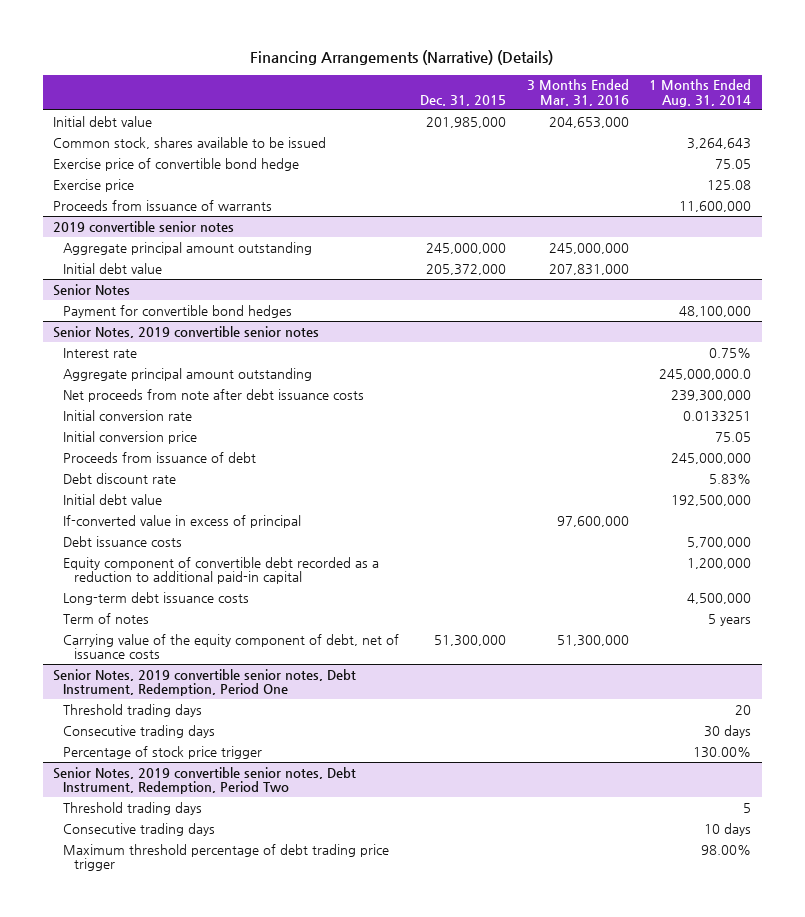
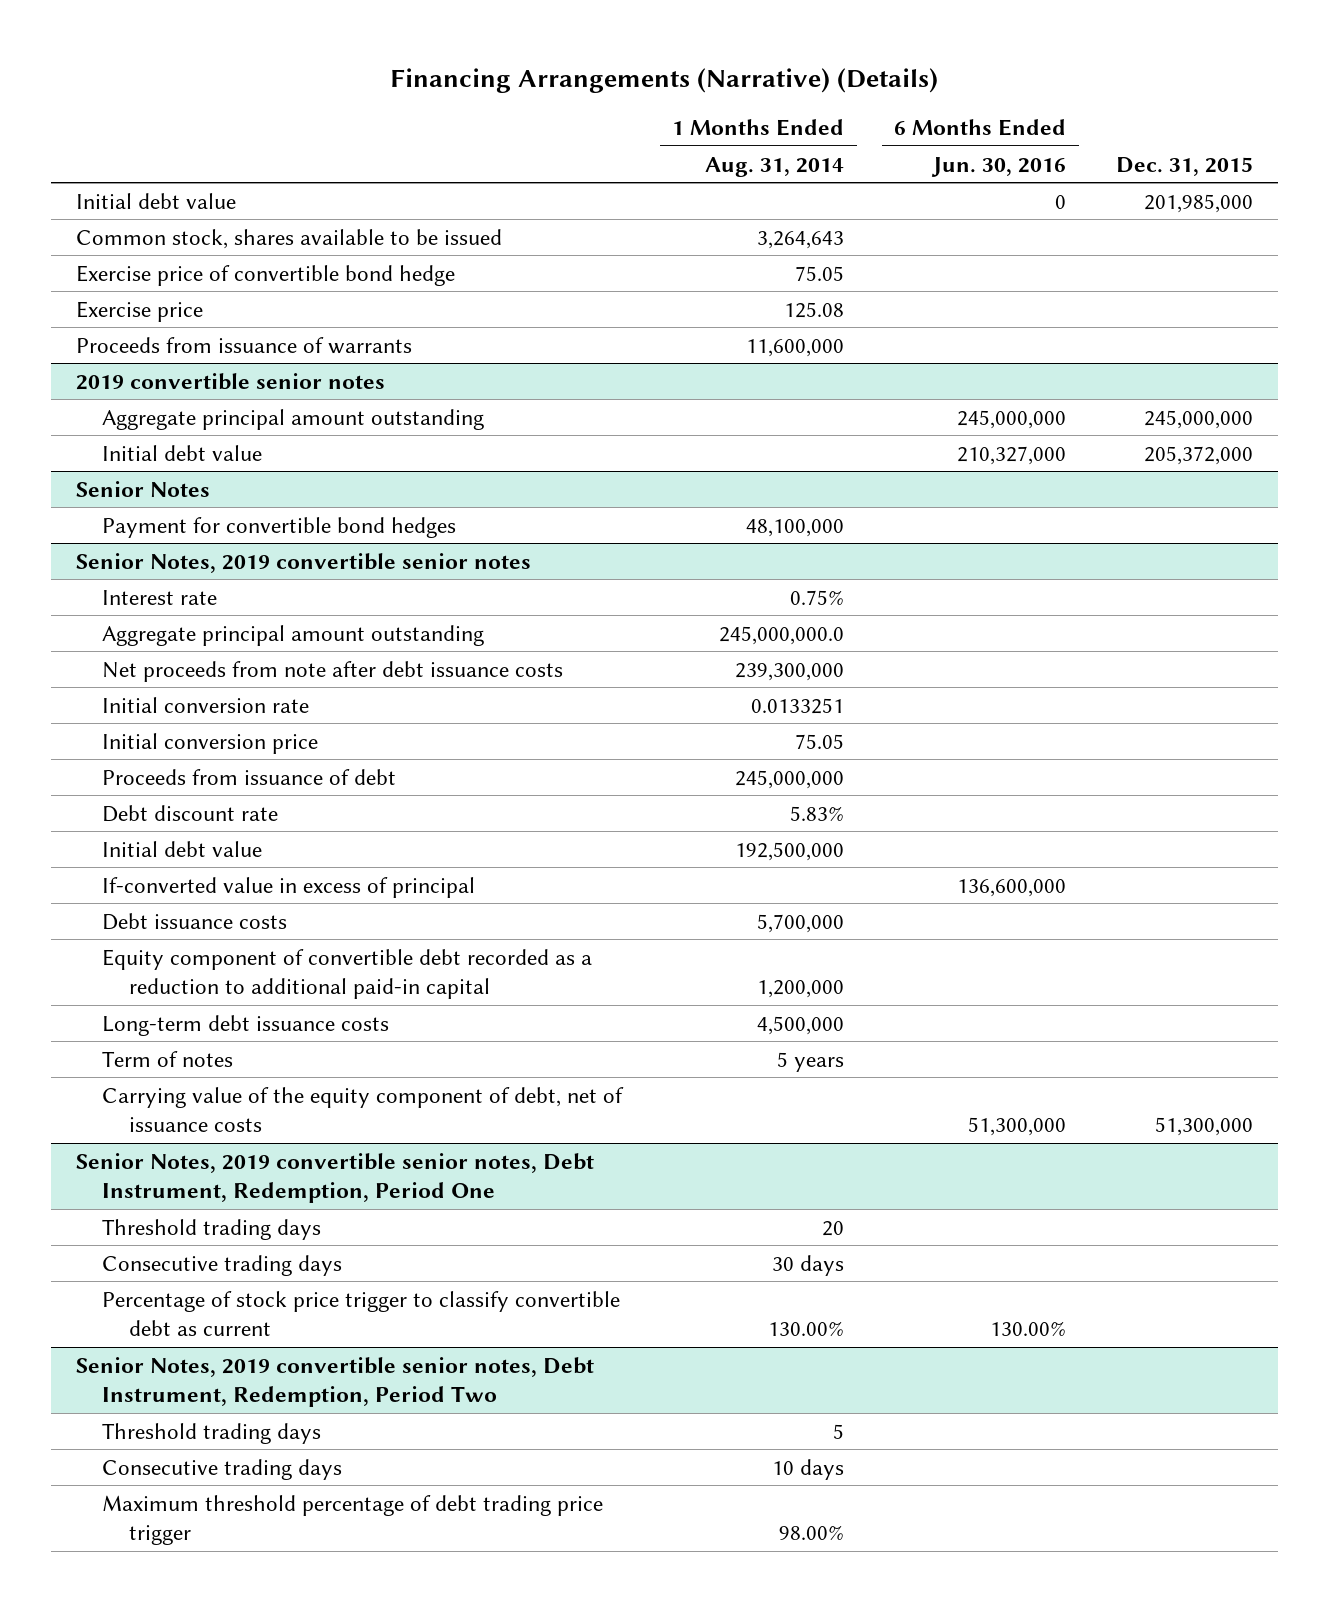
- | Dec. 31, 2015 | 3 Months Ended Mar. 31, 2016 | 1 Months Ended Aug. 31, 2014
+ | 1 Months Ended Aug. 31, 2014 | 6 Months Ended Jun. 30, 2016 | Dec. 31, 2015
@ Senior Notes, 2019 convertible senior notes, Debt Instrument, Redemption, Period One
- Percentage of stock price trigger | | | 130.00%
+ Percentage of stock price trigger to classify convertible debt as current | 130.00% | 130.00% |

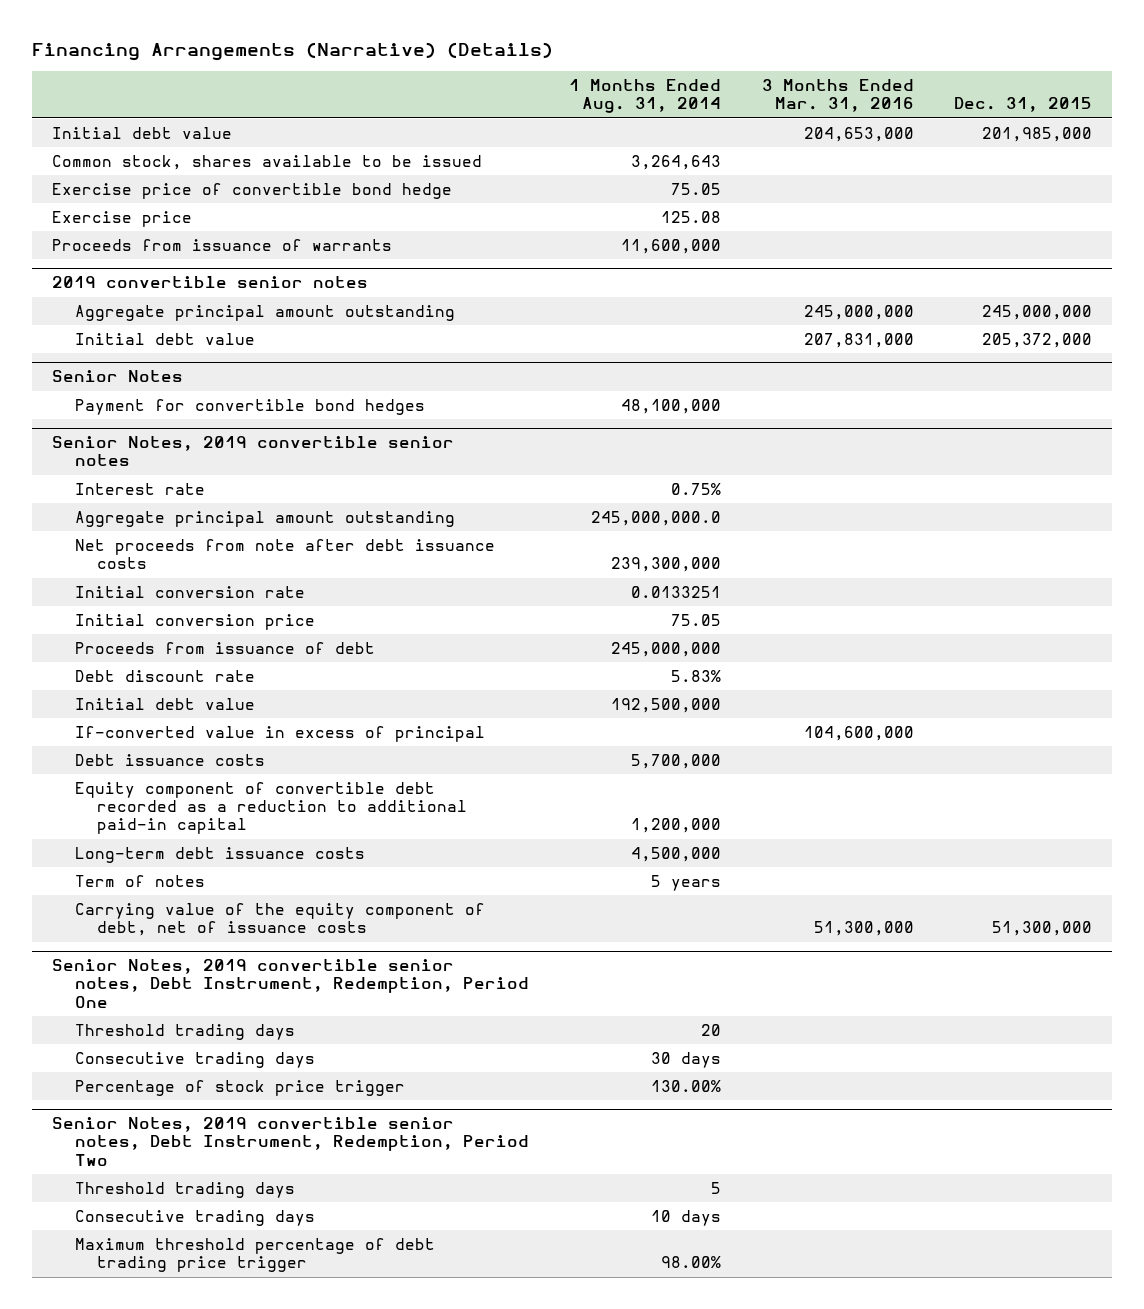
- | 1 Months Ended Aug. 31, 2014 | 6 Months Ended Jun. 30, 2016 | Dec. 31, 2015
+ | 1 Months Ended Aug. 31, 2014 | 3 Months Ended Mar. 31, 2016 | Dec. 31, 2015
@ Senior Notes, 2019 convertible senior notes, Debt Instrument, Redemption, Period One
- Percentage of stock price trigger to classify convertible debt as current | 130.00% | 130.00% |
+ Percentage of stock price trigger | 130.00% | |

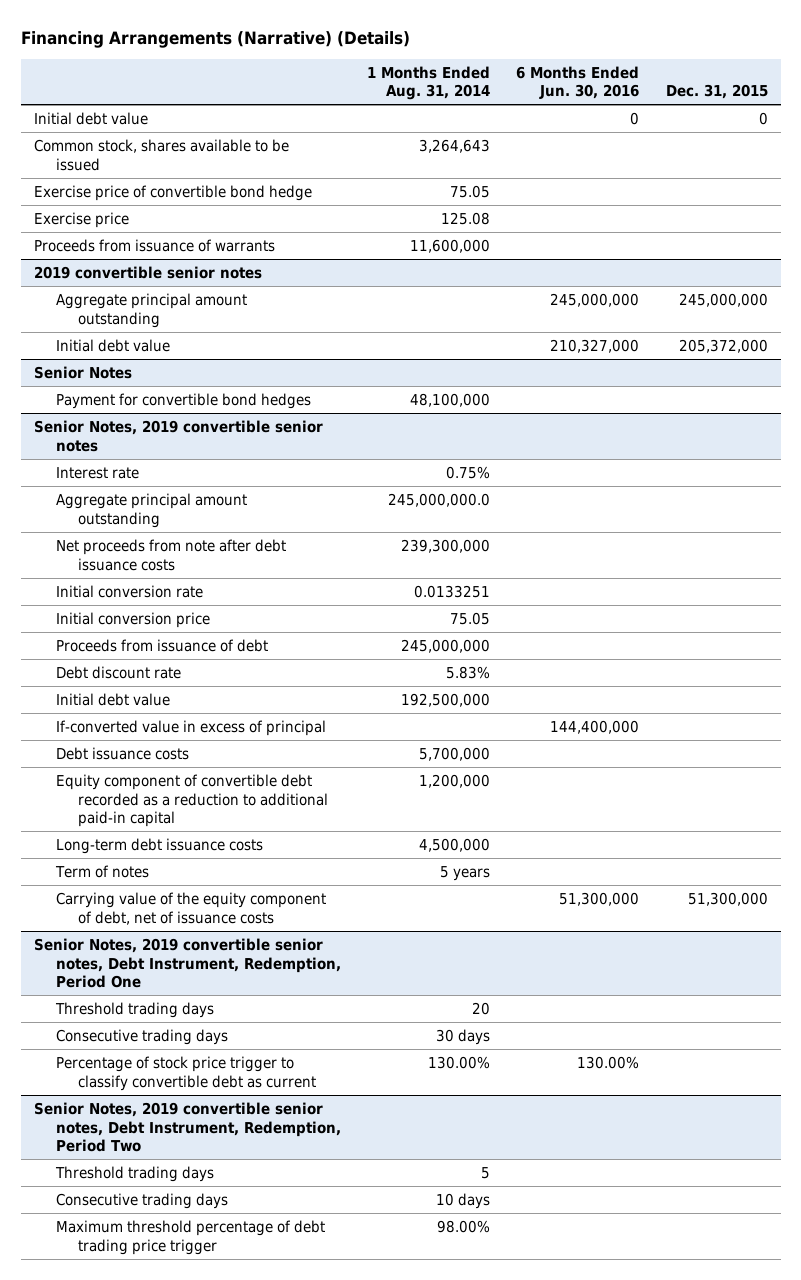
- | 1 Months Ended Aug. 31, 2014 | 3 Months Ended Mar. 31, 2016 | Dec. 31, 2015
+ | 1 Months Ended Aug. 31, 2014 | 6 Months Ended Jun. 30, 2016 | Dec. 31, 2015
- Initial debt value | | 204,653,000 | 201,985,000
+ Initial debt value | | 0 | 0
@ Senior Notes, 2019 convertible senior notes, Debt Instrument, Redemption, Period One
- Percentage of stock price trigger | 130.00% | |
+ Percentage of stock price trigger to classify convertible debt as current | 130.00% | 130.00% |

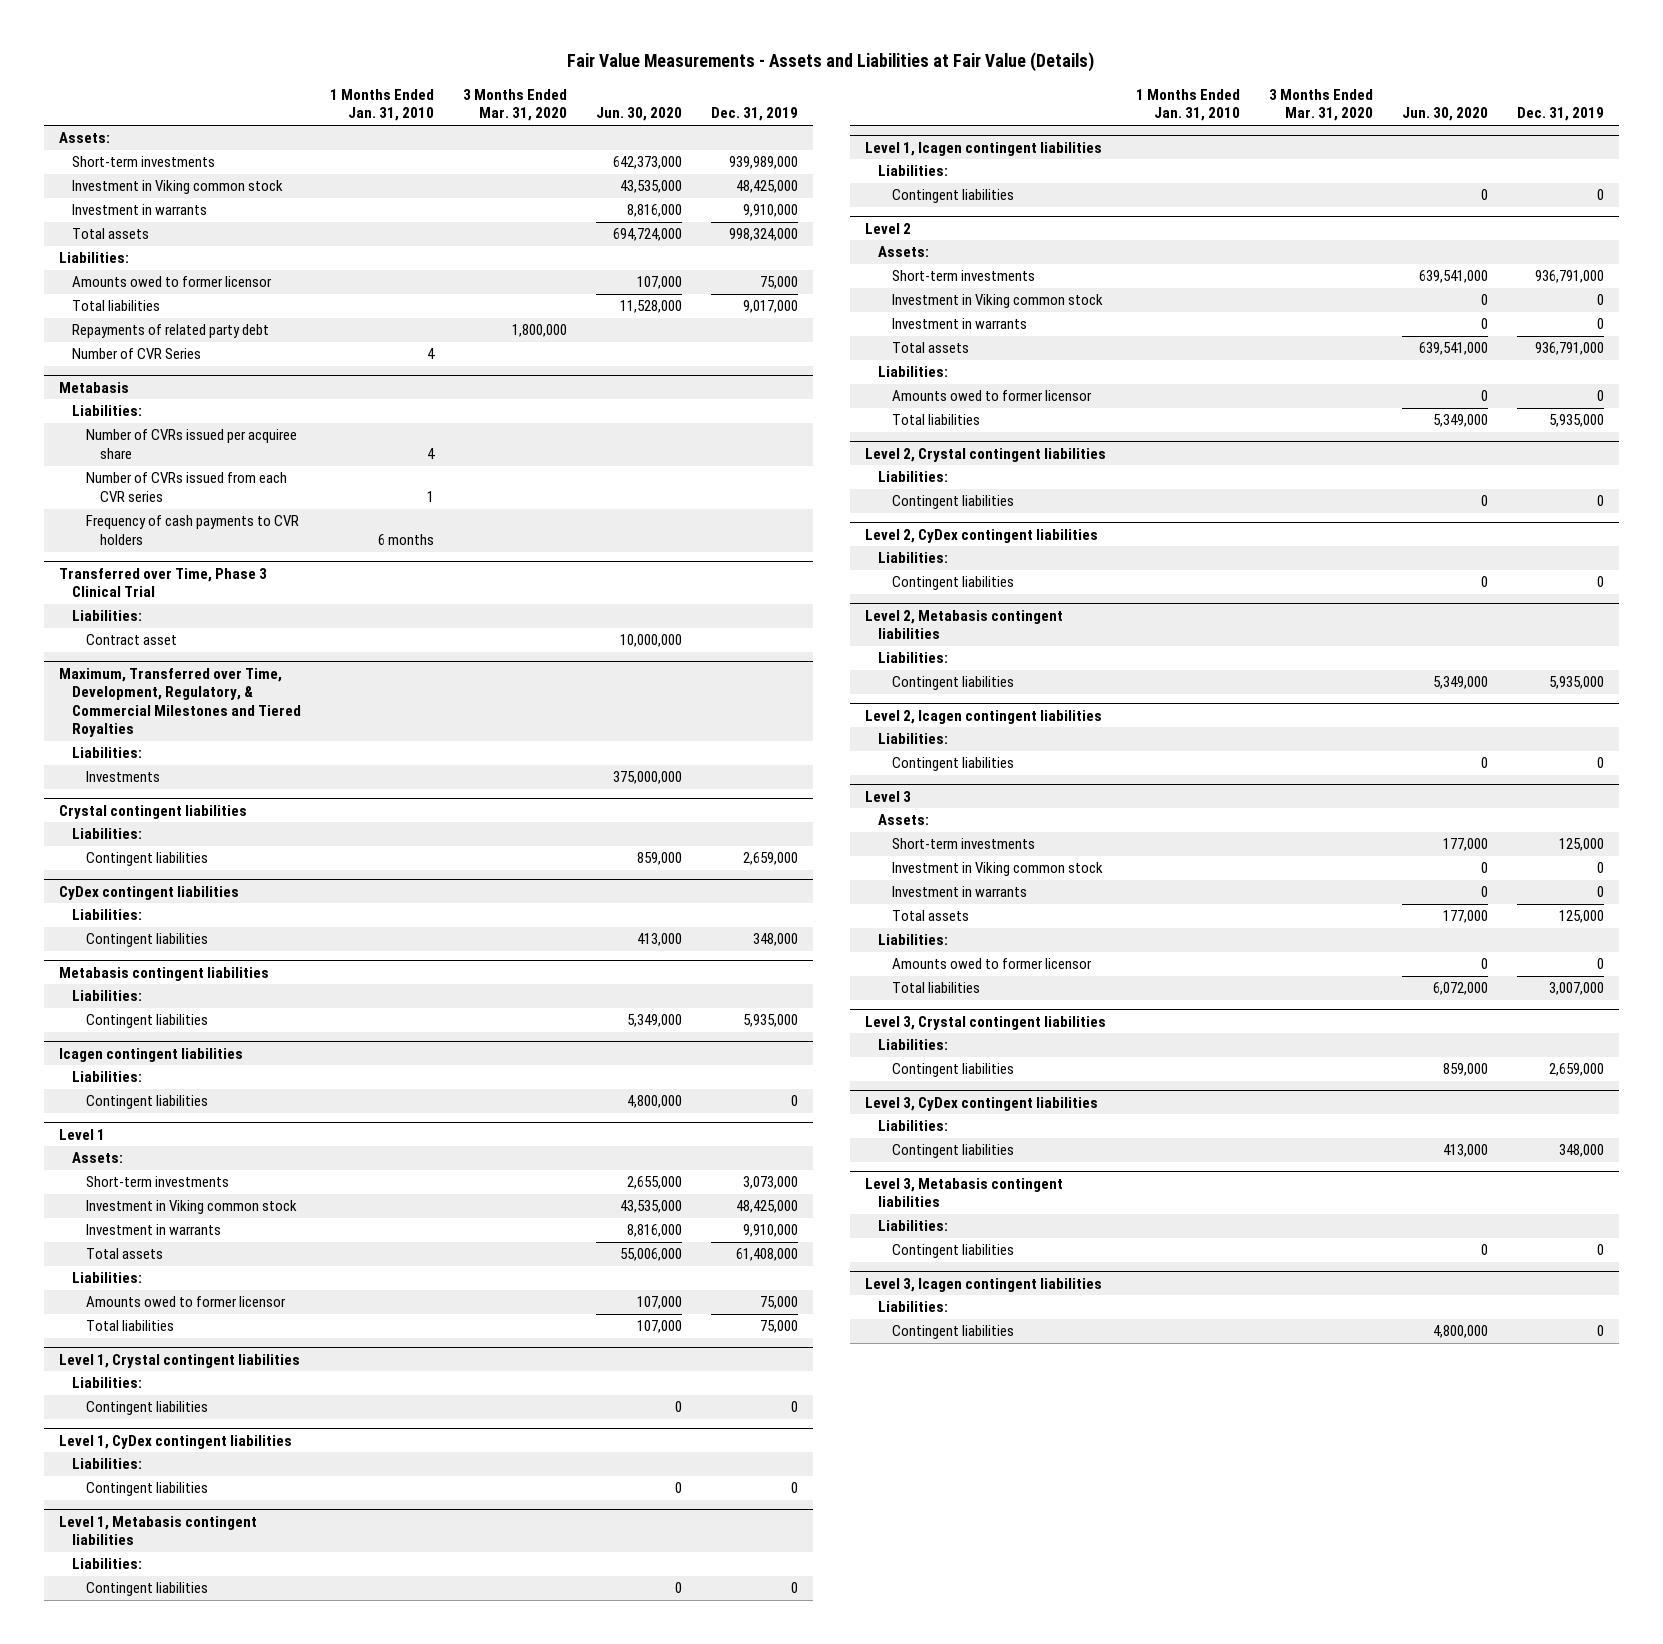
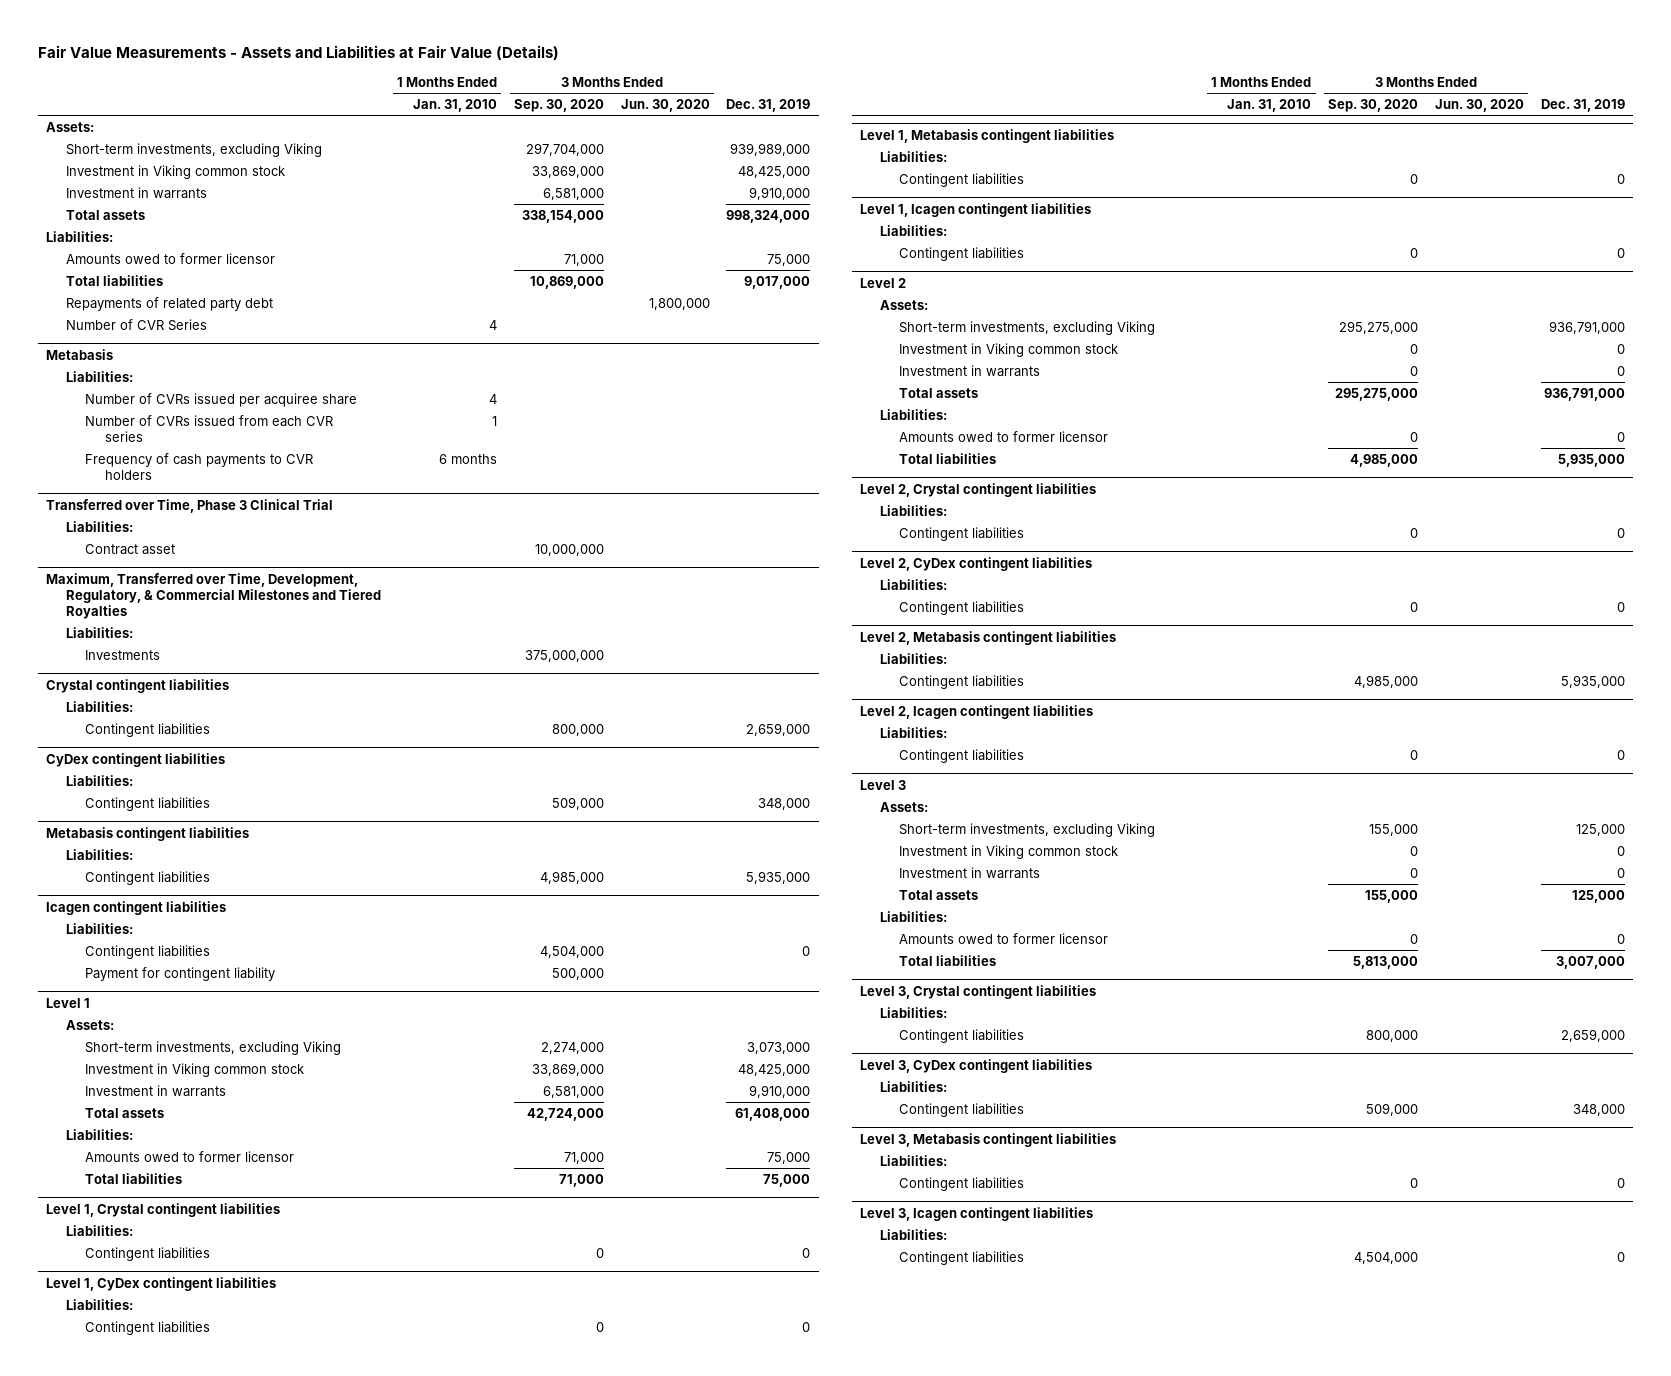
- | 1 Months Ended Jan. 31, 2010 | 3 Months Ended Mar. 31, 2020 | Jun. 30, 2020 | Dec. 31, 2019
+ | 1 Months Ended Jan. 31, 2010 | 3 Months Ended Sep. 30, 2020 | 3 Months Ended Jun. 30, 2020 | Dec. 31, 2019
- Short-term investments | | | 642,373,000 | 939,989,000
+ Short-term investments, excluding Viking | | 297,704,000 | | 939,989,000
@ Icagen contingent liabilities
+ Payment for contingent liability | | 500,000 | |
@ Level 1
- Short-term investments | | | 2,655,000 | 3,073,000
+ Short-term investments, excluding Viking | | 2,274,000 | | 3,073,000
@ Level 2
- Short-term investments | | | 639,541,000 | 936,791,000
+ Short-term investments, excluding Viking | | 295,275,000 | | 936,791,000
@ Level 3
- Short-term investments | | | 177,000 | 125,000
+ Short-term investments, excluding Viking | | 155,000 | | 125,000

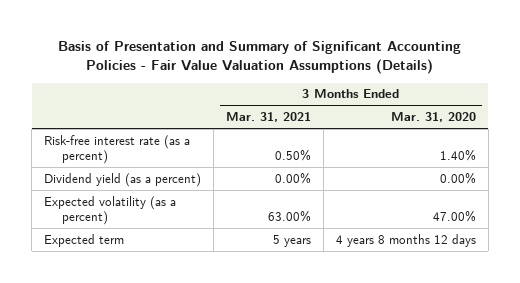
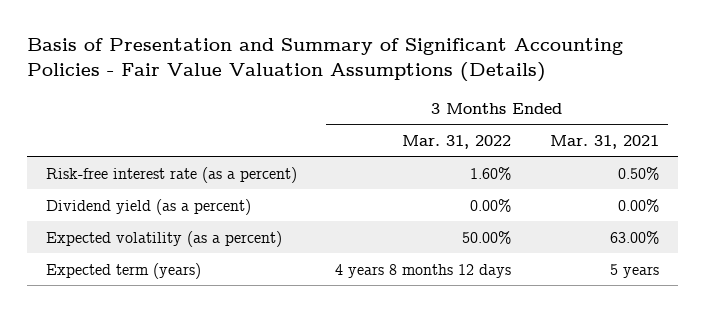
- | 3 Months Ended Mar. 31, 2021 | 3 Months Ended Mar. 31, 2020
+ | 3 Months Ended Mar. 31, 2022 | 3 Months Ended Mar. 31, 2021
- Expected term | 5 years | 4 years 8 months 12 days
+ Expected term (years) | 4 years 8 months 12 days | 5 years

